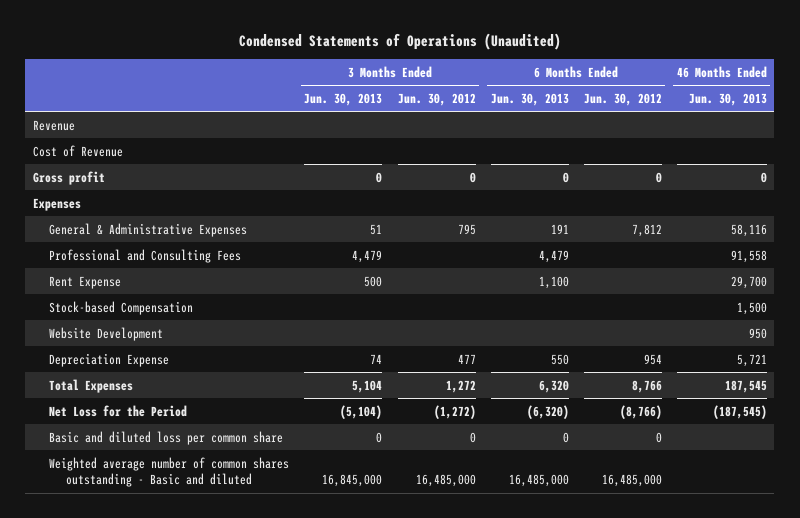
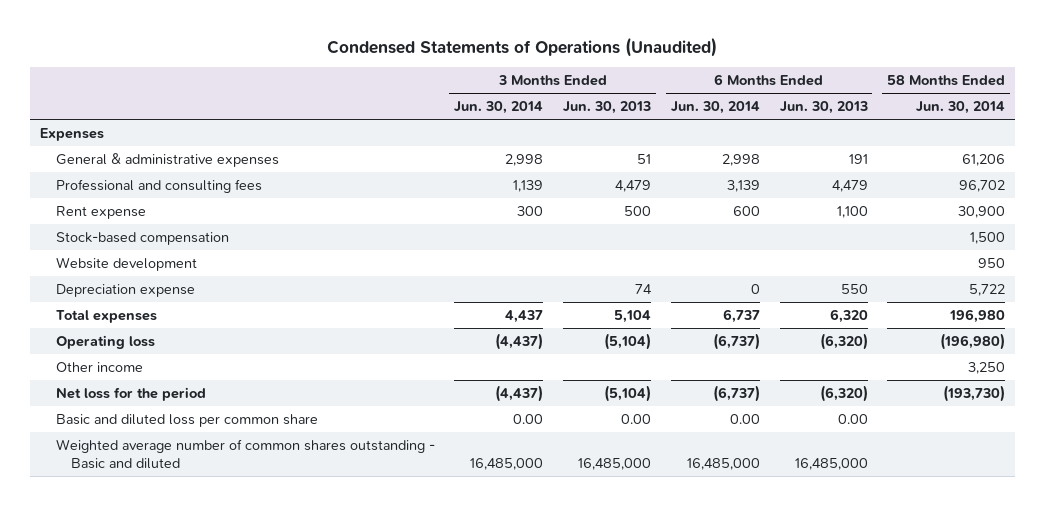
- | 3 Months Ended Jun. 30, 2013 | 3 Months Ended Jun. 30, 2012 | 6 Months Ended Jun. 30, 2013 | 6 Months Ended Jun. 30, 2012 | 46 Months Ended Jun. 30, 2013
+ | 3 Months Ended Jun. 30, 2014 | 3 Months Ended Jun. 30, 2013 | 6 Months Ended Jun. 30, 2014 | 6 Months Ended Jun. 30, 2013 | 58 Months Ended Jun. 30, 2014
- Revenue
- Cost of Revenue
- Gross profit | 0 | 0 | 0 | 0 | 0
- General & Administrative Expenses | 51 | 795 | 191 | 7,812 | 58,116
- Professional and Consulting Fees | 4,479 | | 4,479 | | 91,558
- Rent Expense | 500 | | 1,100 | | 29,700
- Stock-based Compensation | | | | | 1,500
- Website Development | | | | | 950
- Depreciation Expense | 74 | 477 | 550 | 954 | 5,721
- Total Expenses | 5,104 | 1,272 | 6,320 | 8,766 | 187,545
- Net Loss for the Period | (5,104) | (1,272) | (6,320) | (8,766) | (187,545)
- Basic and diluted loss per common share | 0 | 0 | 0 | 0 |
- Weighted average number of common shares outstanding - Basic and diluted | 16,845,000 | 16,485,000 | 16,485,000 | 16,485,000 |
+ General & administrative expenses | 2,998 | 51 | 2,998 | 191 | 61,206
+ Professional and consulting fees | 1,139 | 4,479 | 3,139 | 4,479 | 96,702
+ Rent expense | 300 | 500 | 600 | 1,100 | 30,900
+ Stock-based compensation | | | | | 1,500
+ Website development | | | | | 950
+ Depreciation expense | | 74 | 0 | 550 | 5,722
+ Total expenses | 4,437 | 5,104 | 6,737 | 6,320 | 196,980
+ Operating loss | (4,437) | (5,104) | (6,737) | (6,320) | (196,980)
+ Other income | | | | | 3,250
+ Net loss for the period | (4,437) | (5,104) | (6,737) | (6,320) | (193,730)
+ Basic and diluted loss per common share | 0.00 | 0.00 | 0.00 | 0.00 |
+ Weighted average number of common shares outstanding - Basic and diluted | 16,485,000 | 16,485,000 | 16,485,000 | 16,485,000 |

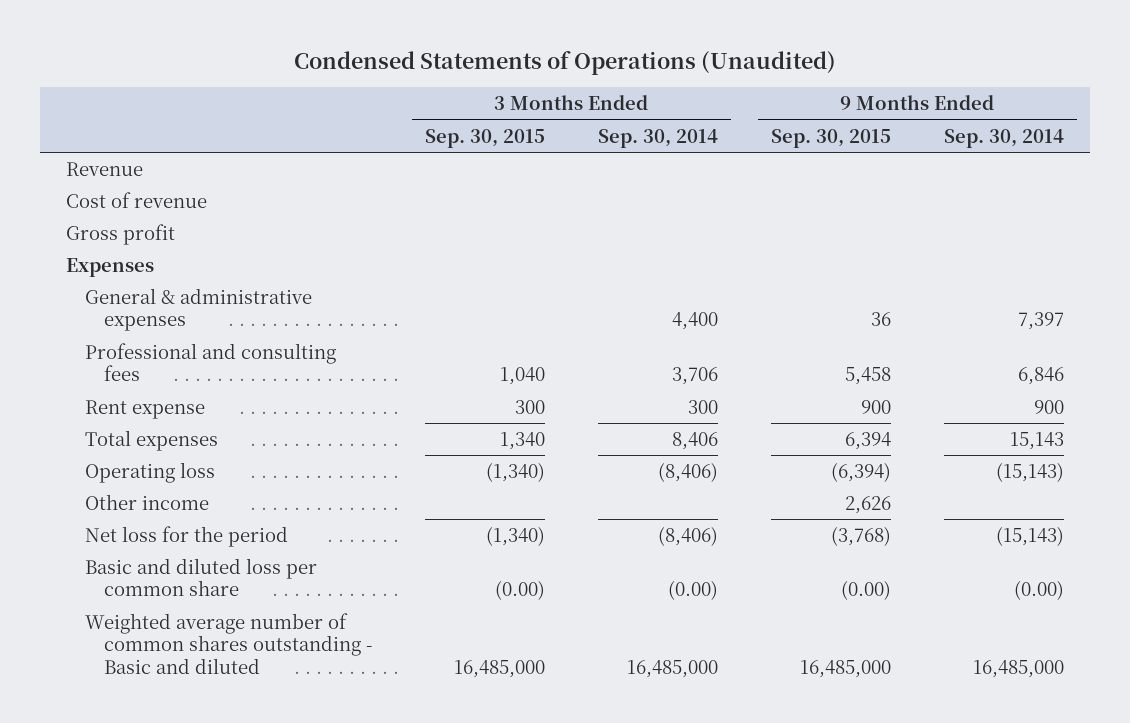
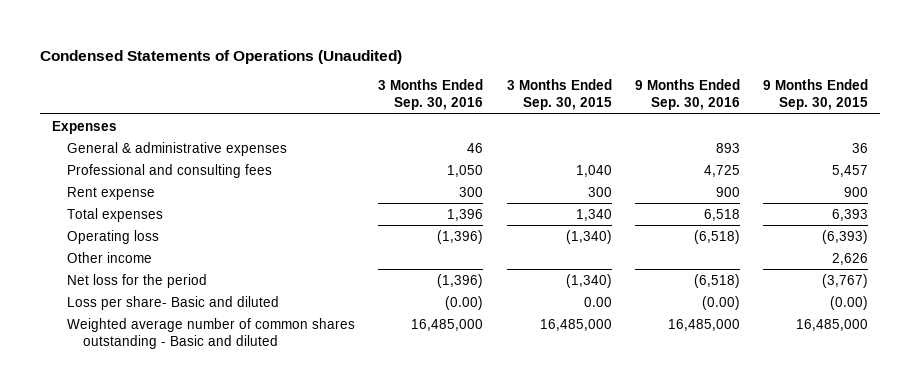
- | 3 Months Ended Sep. 30, 2015 | 3 Months Ended Sep. 30, 2014 | 9 Months Ended Sep. 30, 2015 | 9 Months Ended Sep. 30, 2014
+ | 3 Months Ended Sep. 30, 2016 | 3 Months Ended Sep. 30, 2015 | 9 Months Ended Sep. 30, 2016 | 9 Months Ended Sep. 30, 2015
- Revenue
- Cost of revenue
- Gross profit
- Professional and consulting fees | 1,040 | 3,706 | 5,458 | 6,846
+ Professional and consulting fees | 1,050 | 1,040 | 4,725 | 5,457
- Total expenses | 1,340 | 8,406 | 6,394 | 15,143
- Operating loss | (1,340) | (8,406) | (6,394) | (15,143)
+ Total expenses | 1,396 | 1,340 | 6,518 | 6,393
+ Operating loss | (1,396) | (1,340) | (6,518) | (6,393)
- Net loss for the period | (1,340) | (8,406) | (3,768) | (15,143)
- Basic and diluted loss per common share | (0.00) | (0.00) | (0.00) | (0.00)
+ Net loss for the period | (1,396) | (1,340) | (6,518) | (3,767)
+ Loss per share- Basic and diluted | (0.00) | 0.00 | (0.00) | (0.00)

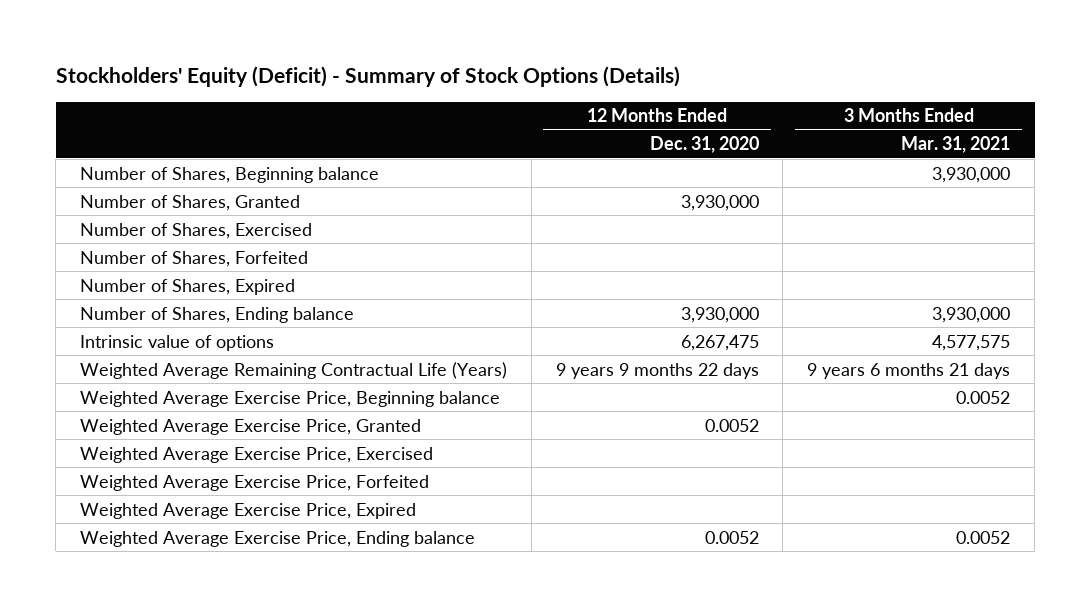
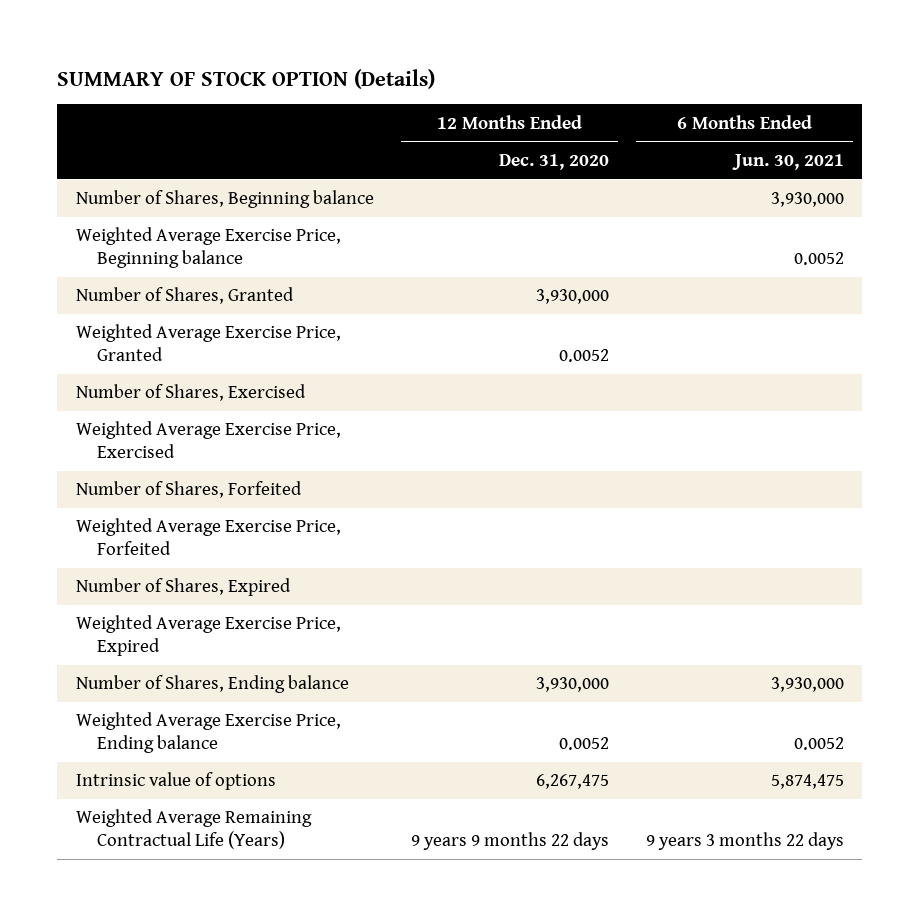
- Stockholders' Equity (Deficit) - Summary of Stock Options (Details)
+ SUMMARY OF STOCK OPTION (Details)
- | 12 Months Ended Dec. 31, 2020 | 3 Months Ended Mar. 31, 2021
+ | 12 Months Ended Dec. 31, 2020 | 6 Months Ended Jun. 30, 2021
moved up: Weighted Average Exercise Price, Beginning balance | | 0.0052
moved up: Weighted Average Exercise Price, Granted | 0.0052 |
moved up: Weighted Average Exercise Price, Exercised
moved up: Weighted Average Exercise Price, Forfeited
moved up: Weighted Average Exercise Price, Expired
moved up: Weighted Average Exercise Price, Ending balance | 0.0052 | 0.0052

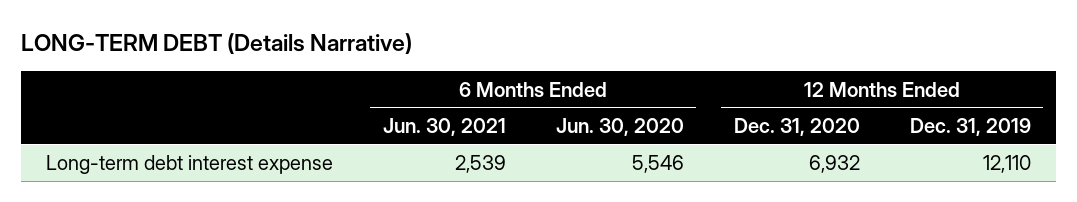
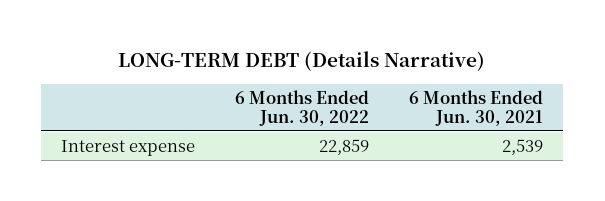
- | 6 Months Ended Jun. 30, 2021 | 6 Months Ended Jun. 30, 2020 | 12 Months Ended Dec. 31, 2020 | 12 Months Ended Dec. 31, 2019
+ | 6 Months Ended Jun. 30, 2022 | 6 Months Ended Jun. 30, 2021
- Long-term debt interest expense | 2,539 | 5,546 | 6,932 | 12,110
+ Interest expense | 22,859 | 2,539

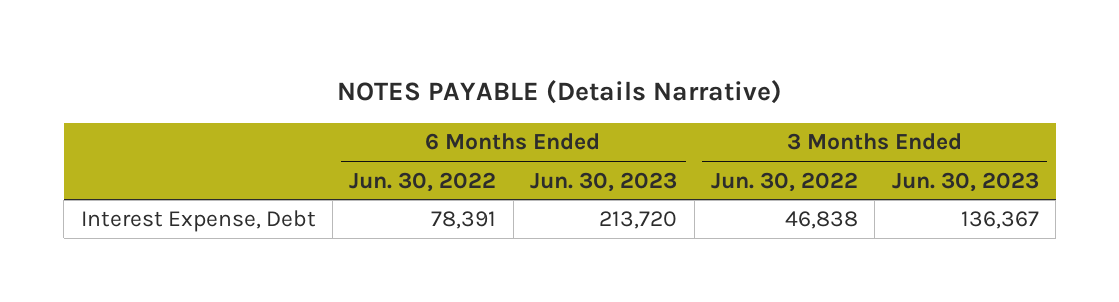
- LONG-TERM DEBT (Details Narrative)
+ NOTES PAYABLE (Details Narrative)
- | 6 Months Ended Jun. 30, 2022 | 6 Months Ended Jun. 30, 2021
+ | 6 Months Ended Jun. 30, 2022 | 6 Months Ended Jun. 30, 2023 | 3 Months Ended Jun. 30, 2022 | 3 Months Ended Jun. 30, 2023
- Interest expense | 22,859 | 2,539
+ Interest Expense, Debt | 78,391 | 213,720 | 46,838 | 136,367

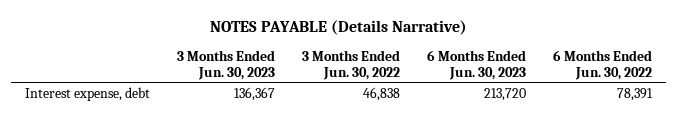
- | 6 Months Ended Jun. 30, 2022 | 6 Months Ended Jun. 30, 2023 | 3 Months Ended Jun. 30, 2022 | 3 Months Ended Jun. 30, 2023
+ | 3 Months Ended Jun. 30, 2023 | 3 Months Ended Jun. 30, 2022 | 6 Months Ended Jun. 30, 2023 | 6 Months Ended Jun. 30, 2022
- Interest Expense, Debt | 78,391 | 213,720 | 46,838 | 136,367
+ Interest expense, debt | 136,367 | 46,838 | 213,720 | 78,391

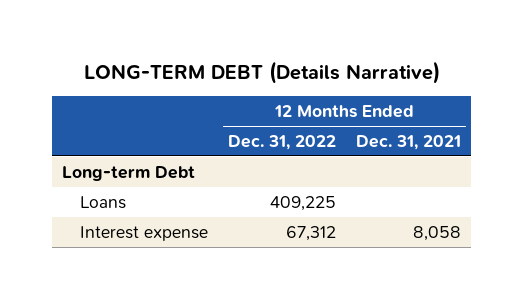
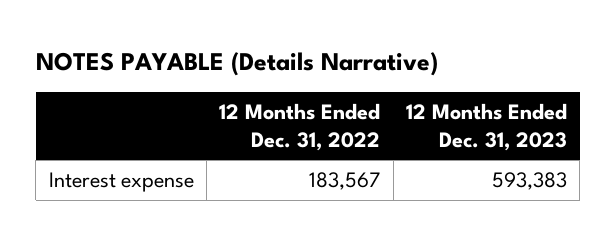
- LONG-TERM DEBT (Details Narrative)
+ NOTES PAYABLE (Details Narrative)
- | 12 Months Ended Dec. 31, 2022 | 12 Months Ended Dec. 31, 2021
+ | 12 Months Ended Dec. 31, 2022 | 12 Months Ended Dec. 31, 2023
- Long-term Debt
- Loans | 409,225 |
- Interest expense | 67,312 | 8,058
+ Interest expense | 183,567 | 593,383

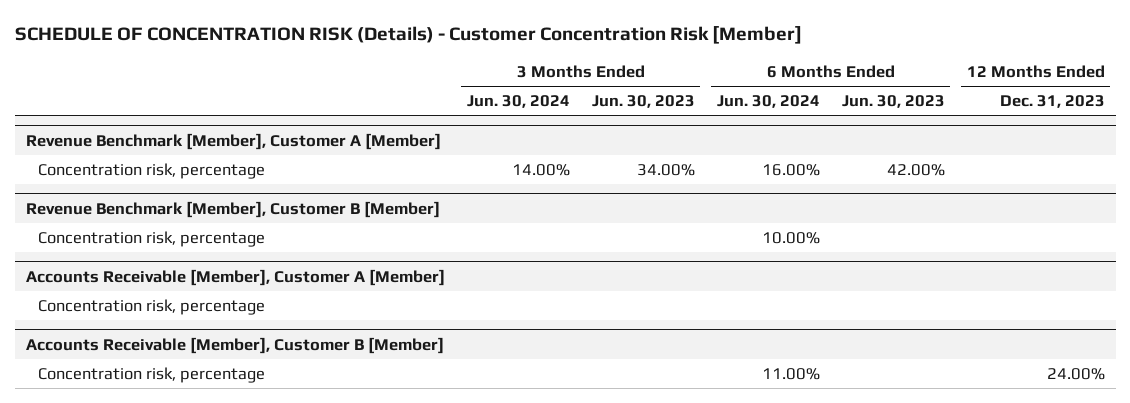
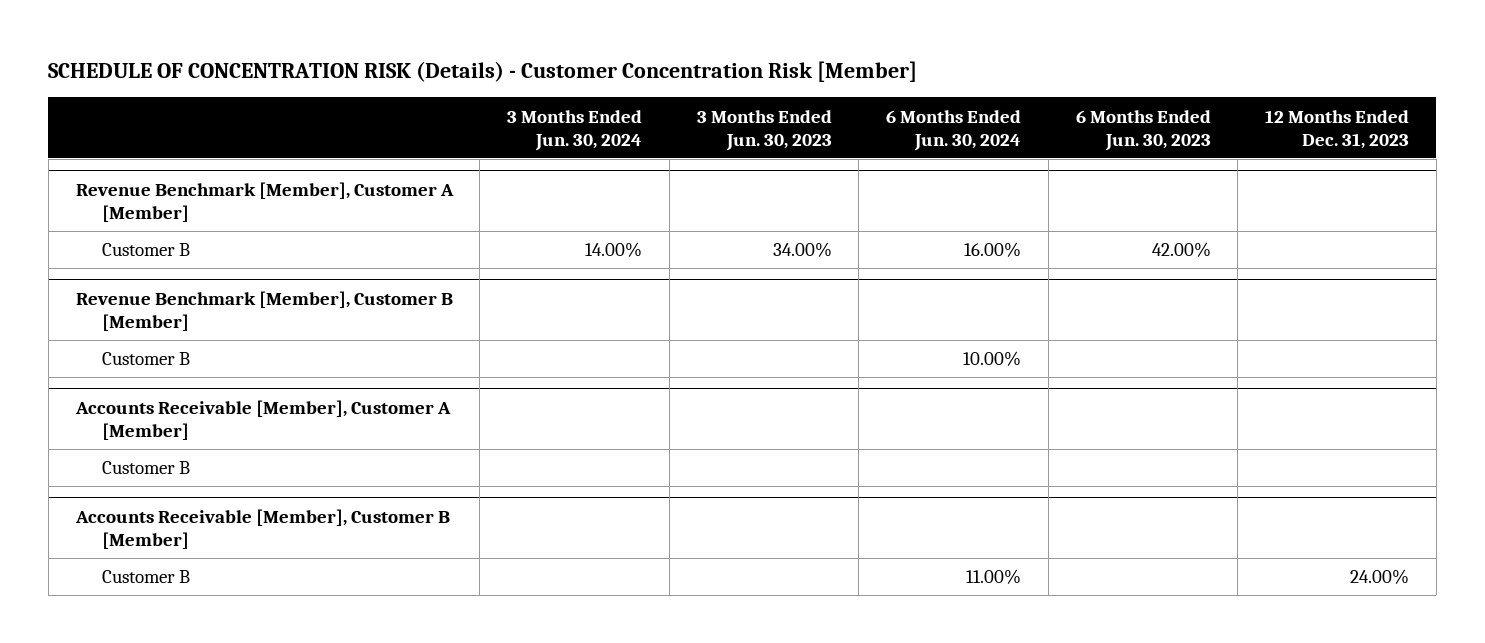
@ Revenue Benchmark [Member], Customer A [Member]
- Concentration risk, percentage | 14.00% | 34.00% | 16.00% | 42.00% |
+ Customer B | 14.00% | 34.00% | 16.00% | 42.00% |
@ Revenue Benchmark [Member], Customer B [Member]
- Concentration risk, percentage | | | 10.00% | |
+ Customer B | | | 10.00% | |
@ Accounts Receivable [Member], Customer A [Member]
- Concentration risk, percentage
+ Customer B
@ Accounts Receivable [Member], Customer B [Member]
- Concentration risk, percentage | | | 11.00% | | 24.00%
+ Customer B | | | 11.00% | | 24.00%

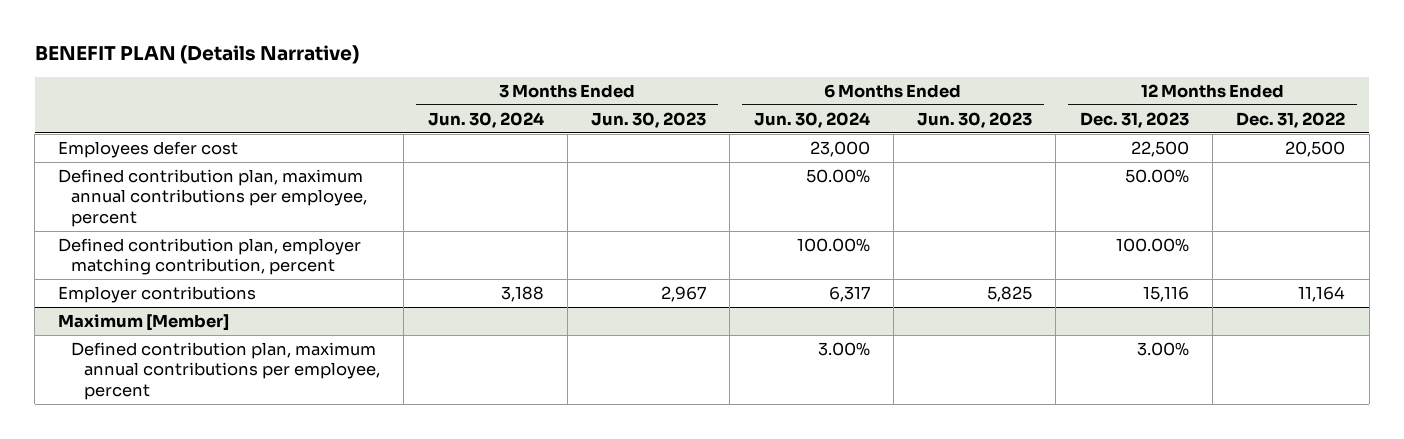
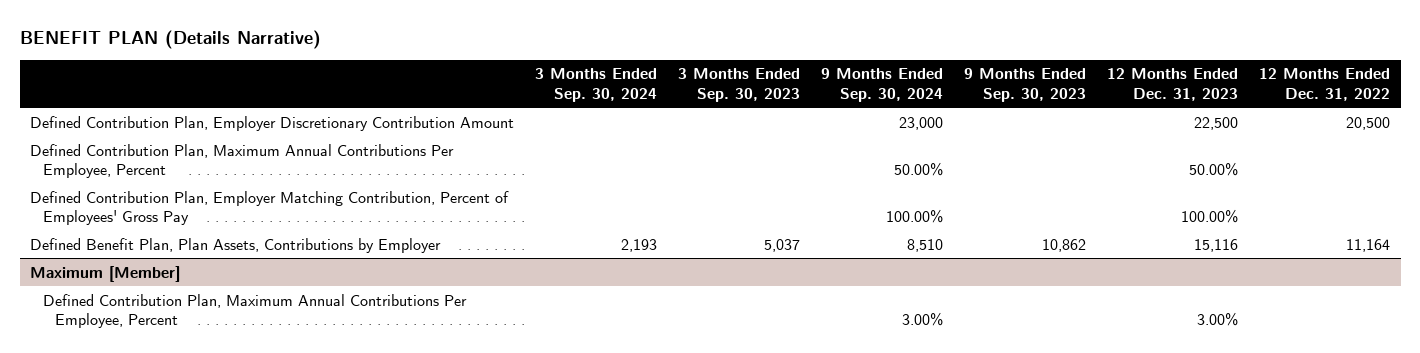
- | 3 Months Ended Jun. 30, 2024 | 3 Months Ended Jun. 30, 2023 | 6 Months Ended Jun. 30, 2024 | 6 Months Ended Jun. 30, 2023 | 12 Months Ended Dec. 31, 2023 | 12 Months Ended Dec. 31, 2022
+ | 3 Months Ended Sep. 30, 2024 | 3 Months Ended Sep. 30, 2023 | 9 Months Ended Sep. 30, 2024 | 9 Months Ended Sep. 30, 2023 | 12 Months Ended Dec. 31, 2023 | 12 Months Ended Dec. 31, 2022
- Employees defer cost | | | 23,000 | | 22,500 | 20,500
- Defined contribution plan, maximum annual contributions per employee, percent | | | 50.00% | | 50.00% |
- Defined contribution plan, employer matching contribution, percent | | | 100.00% | | 100.00% |
- Employer contributions | 3,188 | 2,967 | 6,317 | 5,825 | 15,116 | 11,164
+ Defined Contribution Plan, Employer Discretionary Contribution Amount | | | 23,000 | | 22,500 | 20,500
+ Defined Contribution Plan, Maximum Annual Contributions Per Employee, Percent | | | 50.00% | | 50.00% |
+ Defined Contribution Plan, Employer Matching Contribution, Percent of Employees' Gross Pay | | | 100.00% | | 100.00% |
+ Defined Benefit Plan, Plan Assets, Contributions by Employer | 2,193 | 5,037 | 8,510 | 10,862 | 15,116 | 11,164
@ Maximum [Member]
- Defined contribution plan, maximum annual contributions per employee, percent | | | 3.00% | | 3.00% |
+ Defined Contribution Plan, Maximum Annual Contributions Per Employee, Percent | | | 3.00% | | 3.00% |

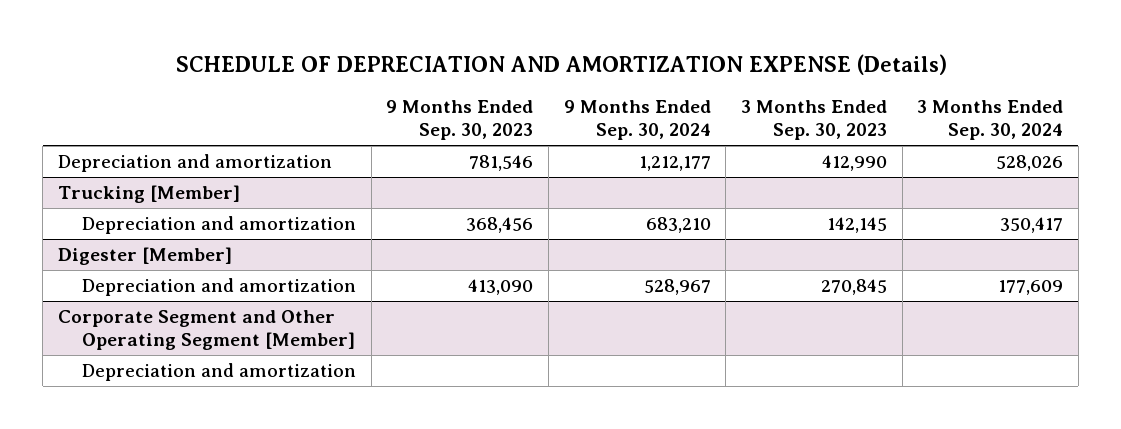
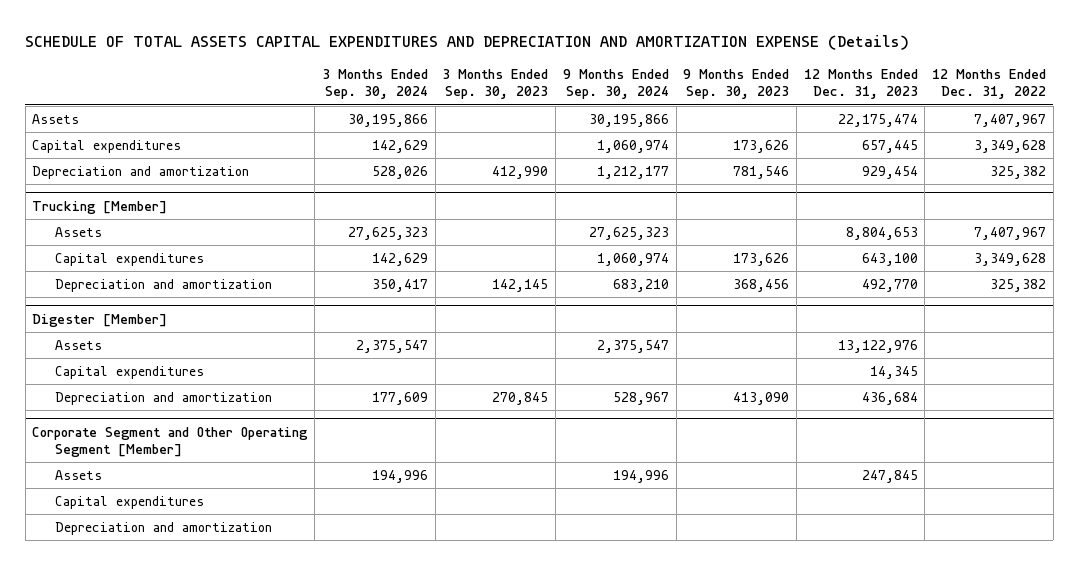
- SCHEDULE OF DEPRECIATION AND AMORTIZATION EXPENSE (Details)
+ SCHEDULE OF TOTAL ASSETS CAPITAL EXPENDITURES AND DEPRECIATION AND AMORTIZATION EXPENSE (Details)
- | 9 Months Ended Sep. 30, 2023 | 9 Months Ended Sep. 30, 2024 | 3 Months Ended Sep. 30, 2023 | 3 Months Ended Sep. 30, 2024
+ | 3 Months Ended Sep. 30, 2024 | 3 Months Ended Sep. 30, 2023 | 9 Months Ended Sep. 30, 2024 | 9 Months Ended Sep. 30, 2023 | 12 Months Ended Dec. 31, 2023 | 12 Months Ended Dec. 31, 2022
+ Assets | 30,195,866 | | 30,195,866 | | 22,175,474 | 7,407,967
+ Capital expenditures | 142,629 | | 1,060,974 | 173,626 | 657,445 | 3,349,628
@ Trucking [Member]
+ Assets | 27,625,323 | | 27,625,323 | | 8,804,653 | 7,407,967
+ Capital expenditures | 142,629 | | 1,060,974 | 173,626 | 643,100 | 3,349,628
@ Digester [Member]
+ Assets | 2,375,547 | | 2,375,547 | | 13,122,976 |
+ Capital expenditures | | | | | 14,345 |
@ Corporate Segment and Other Operating Segment [Member]
+ Assets | 194,996 | | 194,996 | | 247,845 |
+ Capital expenditures

